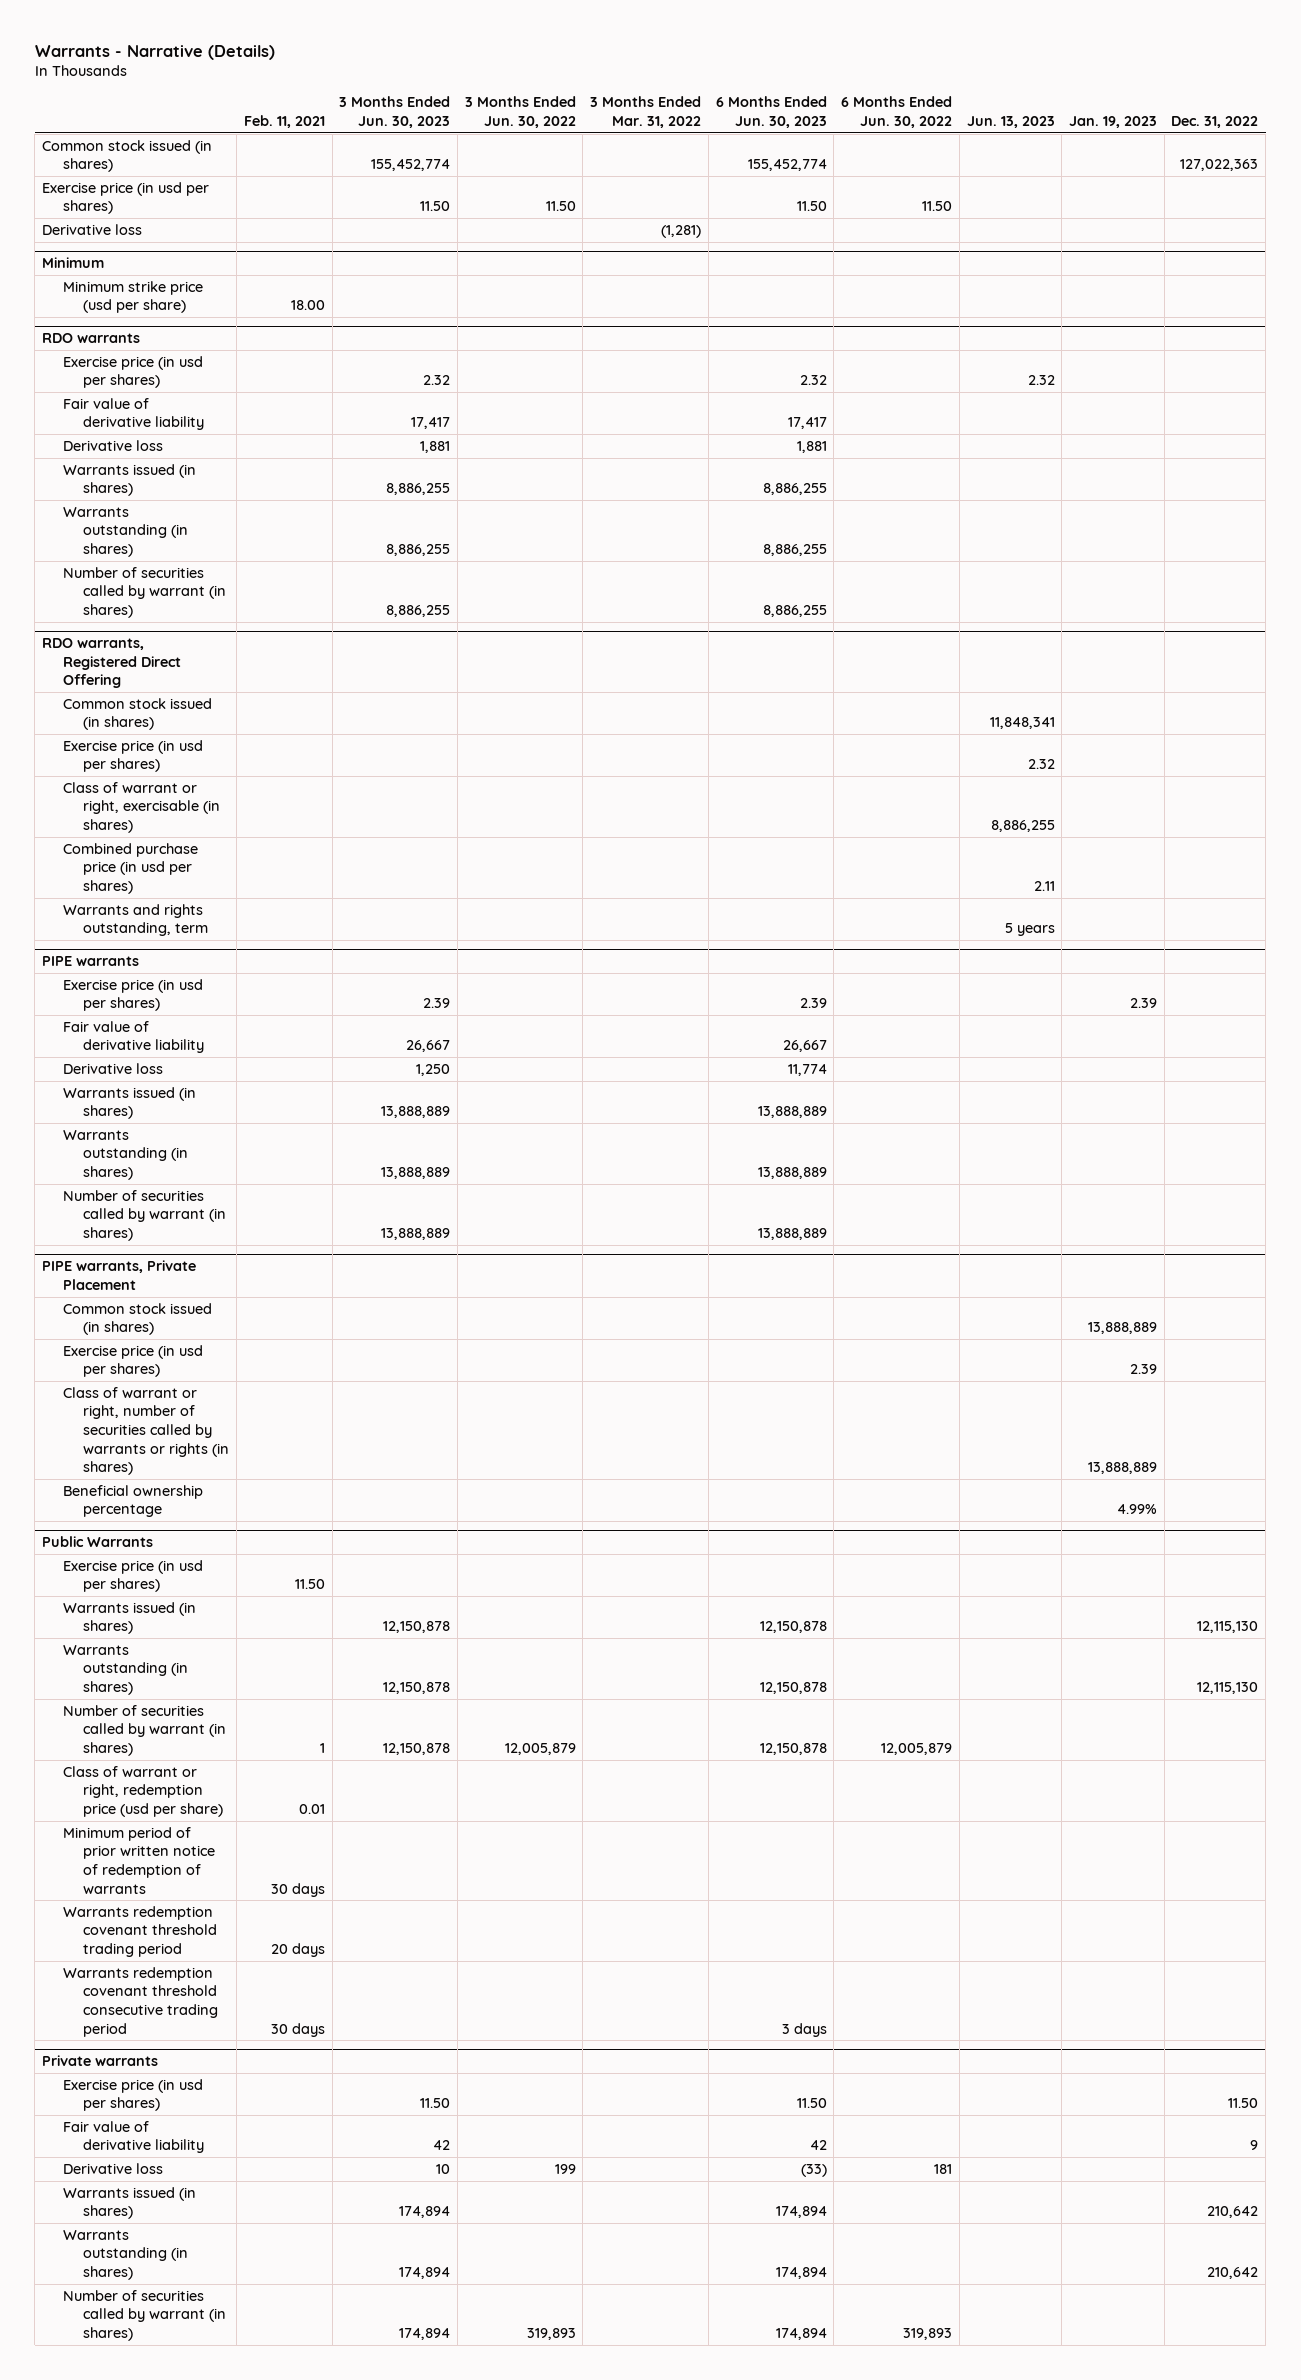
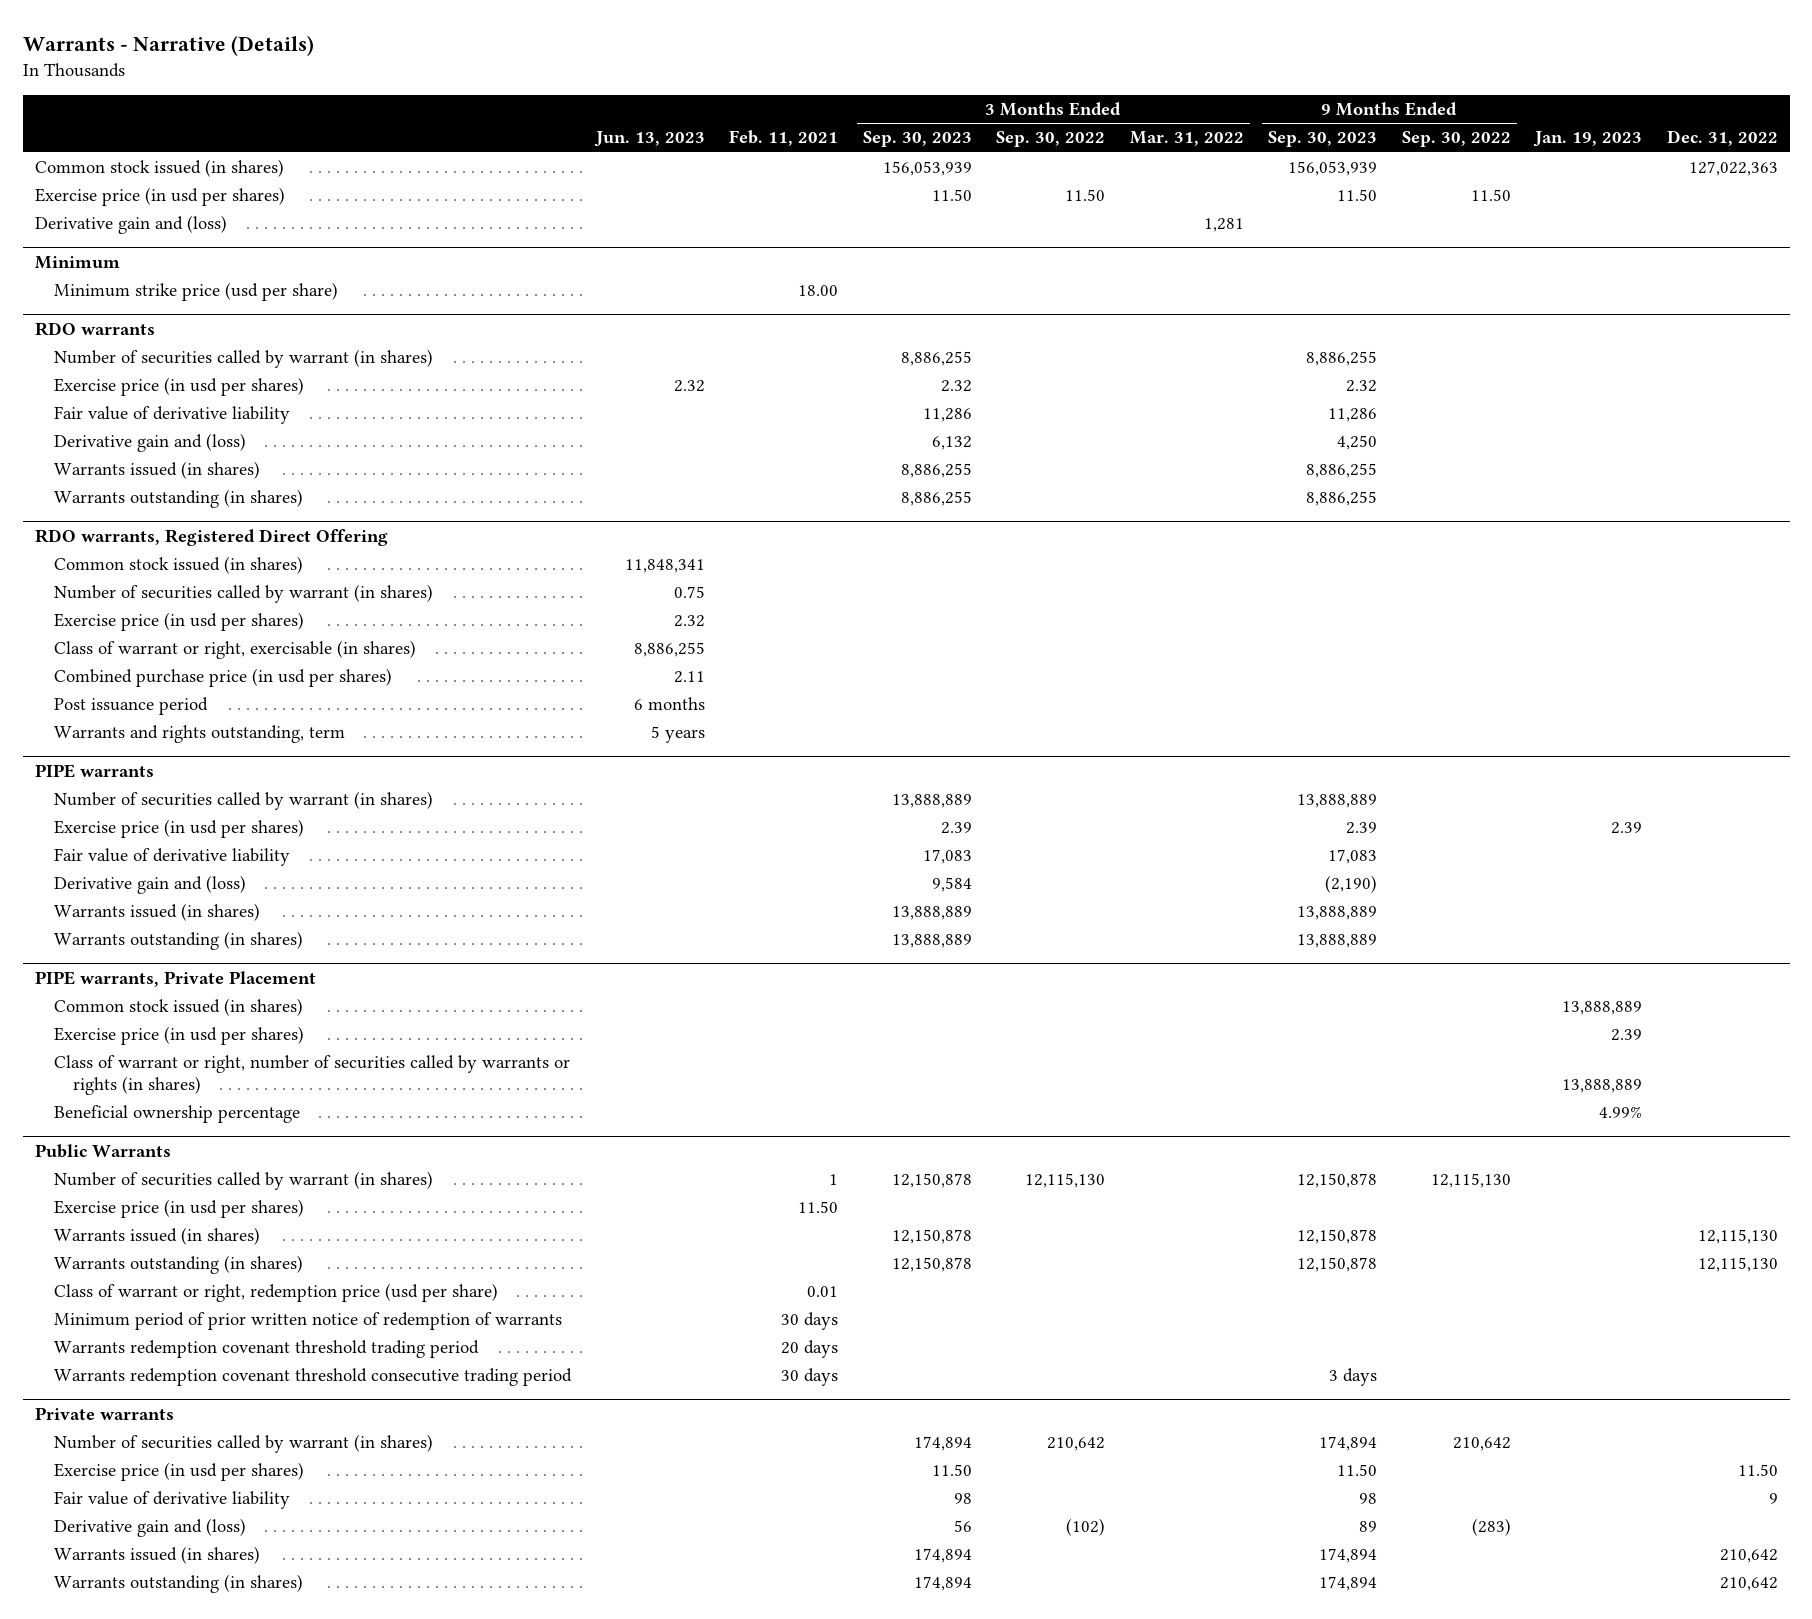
- | Feb. 11, 2021 | 3 Months Ended Jun. 30, 2023 | 3 Months Ended Jun. 30, 2022 | 3 Months Ended Mar. 31, 2022 | 6 Months Ended Jun. 30, 2023 | 6 Months Ended Jun. 30, 2022 | Jun. 13, 2023 | Jan. 19, 2023 | Dec. 31, 2022
+ | Jun. 13, 2023 | Feb. 11, 2021 | 3 Months Ended Sep. 30, 2023 | 3 Months Ended Sep. 30, 2022 | 3 Months Ended Mar. 31, 2022 | 9 Months Ended Sep. 30, 2023 | 9 Months Ended Sep. 30, 2022 | Jan. 19, 2023 | Dec. 31, 2022
- Derivative loss | | | | (1,281) | | | | |
+ Derivative gain and (loss) | | | | | 1,281 | | | |
@ RDO warrants
moved up: Number of securities called by warrant (in shares) | | | 8,886,255 | | | 8,886,255 | | |
- Derivative loss | | 1,881 | | | 1,881 | | | |
+ Derivative gain and (loss) | | | 6,132 | | | 4,250 | | |
@ RDO warrants, Registered Direct Offering
+ Number of securities called by warrant (in shares) | 0.75 | | | | | | | |
+ Post issuance period | 6 months | | | | | | | |
@ PIPE warrants
moved up: Number of securities called by warrant (in shares) | | | 13,888,889 | | | 13,888,889 | | |
- Derivative loss | | 1,250 | | | 11,774 | | | |
+ Derivative gain and (loss) | | | 9,584 | | | (2,190) | | |
@ Public Warrants
moved up: Number of securities called by warrant (in shares) | | 1 | 12,150,878 | 12,115,130 | | 12,150,878 | 12,115,130 | |
@ Private warrants
moved up: Number of securities called by warrant (in shares) | | | 174,894 | 210,642 | | 174,894 | 210,642 | |
- Derivative loss | | 10 | 199 | | (33) | 181 | | |
+ Derivative gain and (loss) | | | 56 | (102) | | 89 | (283) | |

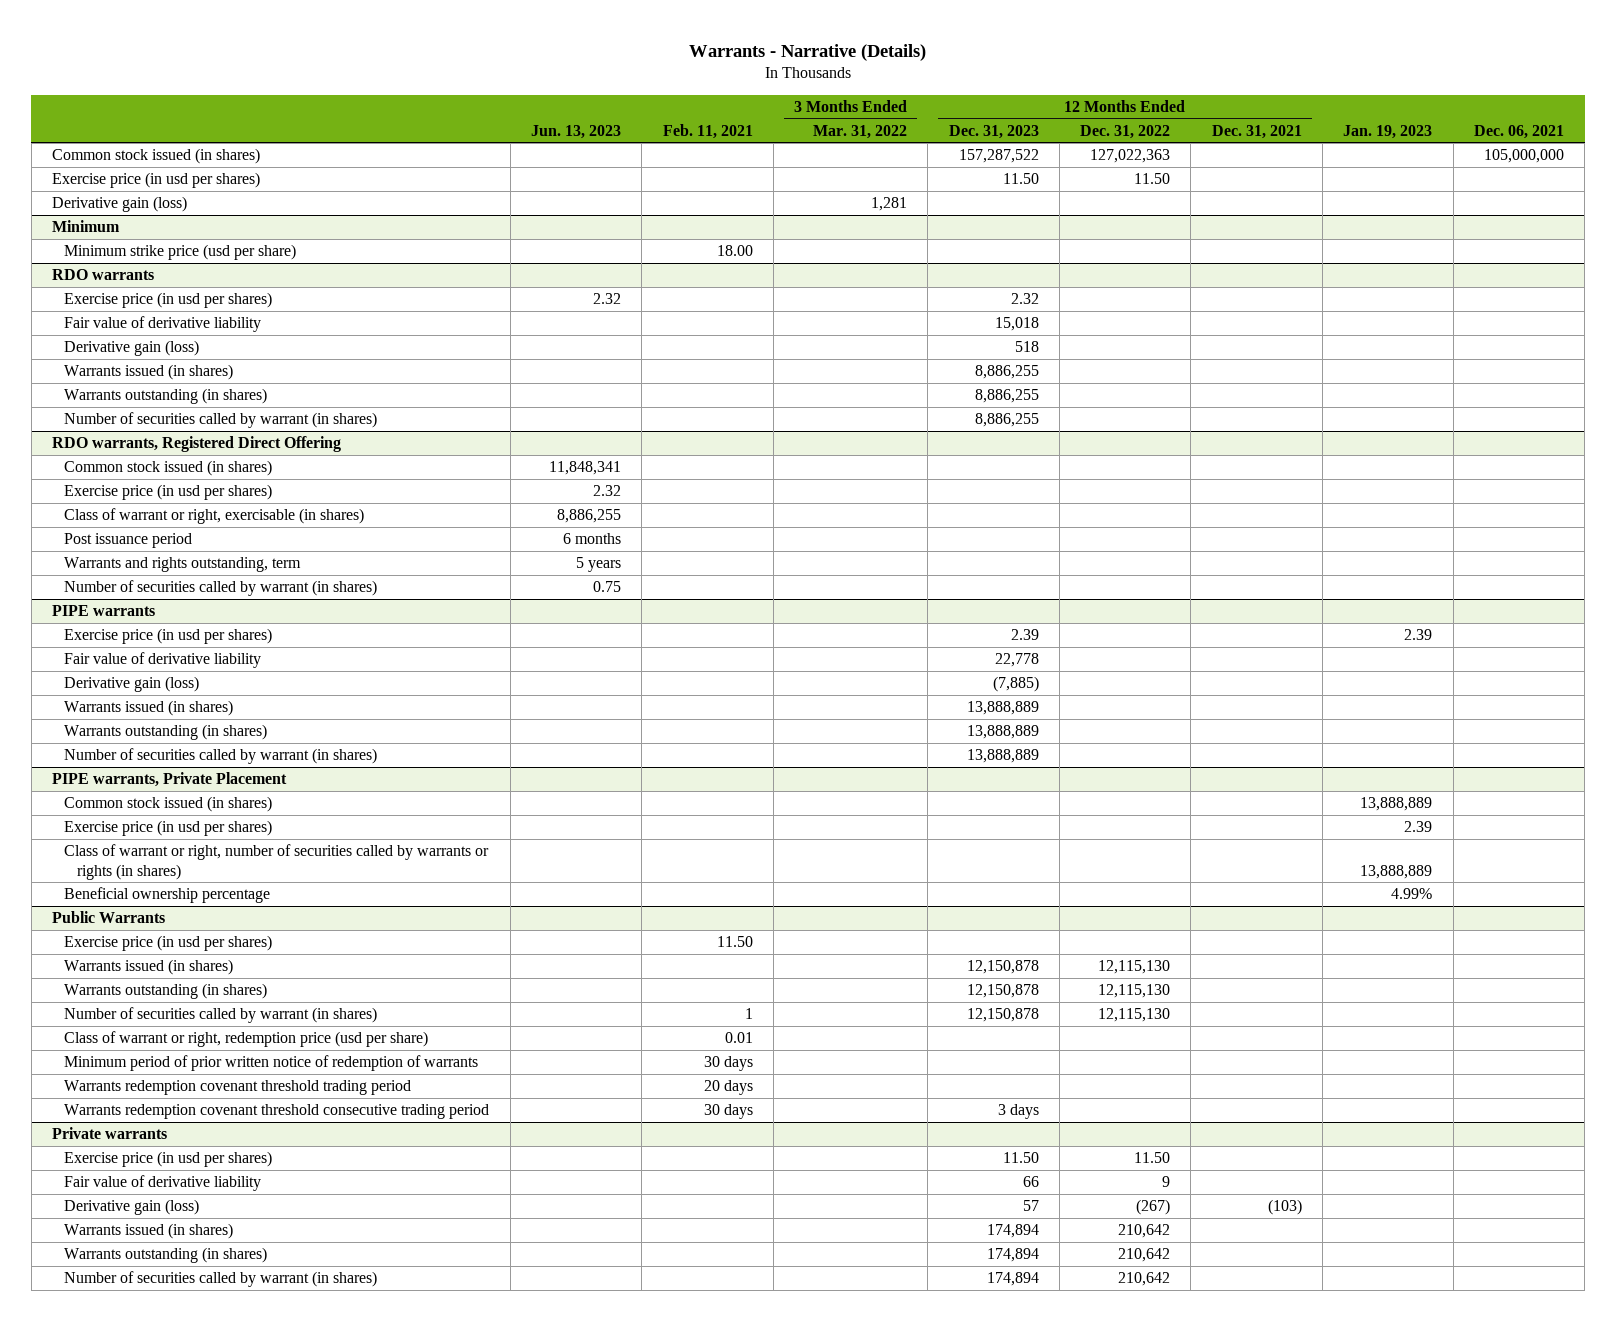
- | Jun. 13, 2023 | Feb. 11, 2021 | 3 Months Ended Sep. 30, 2023 | 3 Months Ended Sep. 30, 2022 | 3 Months Ended Mar. 31, 2022 | 9 Months Ended Sep. 30, 2023 | 9 Months Ended Sep. 30, 2022 | Jan. 19, 2023 | Dec. 31, 2022
+ | Jun. 13, 2023 | Feb. 11, 2021 | 3 Months Ended Mar. 31, 2022 | 12 Months Ended Dec. 31, 2023 | 12 Months Ended Dec. 31, 2022 | 12 Months Ended Dec. 31, 2021 | Jan. 19, 2023 | Dec. 06, 2021
- Derivative gain and (loss) | | | | | 1,281 | | | |
+ Derivative gain (loss) | | | 1,281 | | | | |
@ RDO warrants
- Derivative gain and (loss) | | | 6,132 | | | 4,250 | | |
+ Derivative gain (loss) | | | | 518 | | | |
moved down: Number of securities called by warrant (in shares) | | | | 8,886,255 | | | |
@ RDO warrants, Registered Direct Offering
- Combined purchase price (in usd per shares) | 2.11 | | | | | | | |
moved down: Number of securities called by warrant (in shares) | 0.75 | | | | | | |
@ PIPE warrants
- Derivative gain and (loss) | | | 9,584 | | | (2,190) | | |
+ Derivative gain (loss) | | | | (7,885) | | | |
moved down: Number of securities called by warrant (in shares) | | | | 13,888,889 | | | |
@ Public Warrants
moved down: Number of securities called by warrant (in shares) | | 1 | | 12,150,878 | 12,115,130 | | |
@ Private warrants
- Derivative gain and (loss) | | | 56 | (102) | | 89 | (283) | |
+ Derivative gain (loss) | | | | 57 | (267) | (103) | |
moved down: Number of securities called by warrant (in shares) | | | | 174,894 | 210,642 | | |

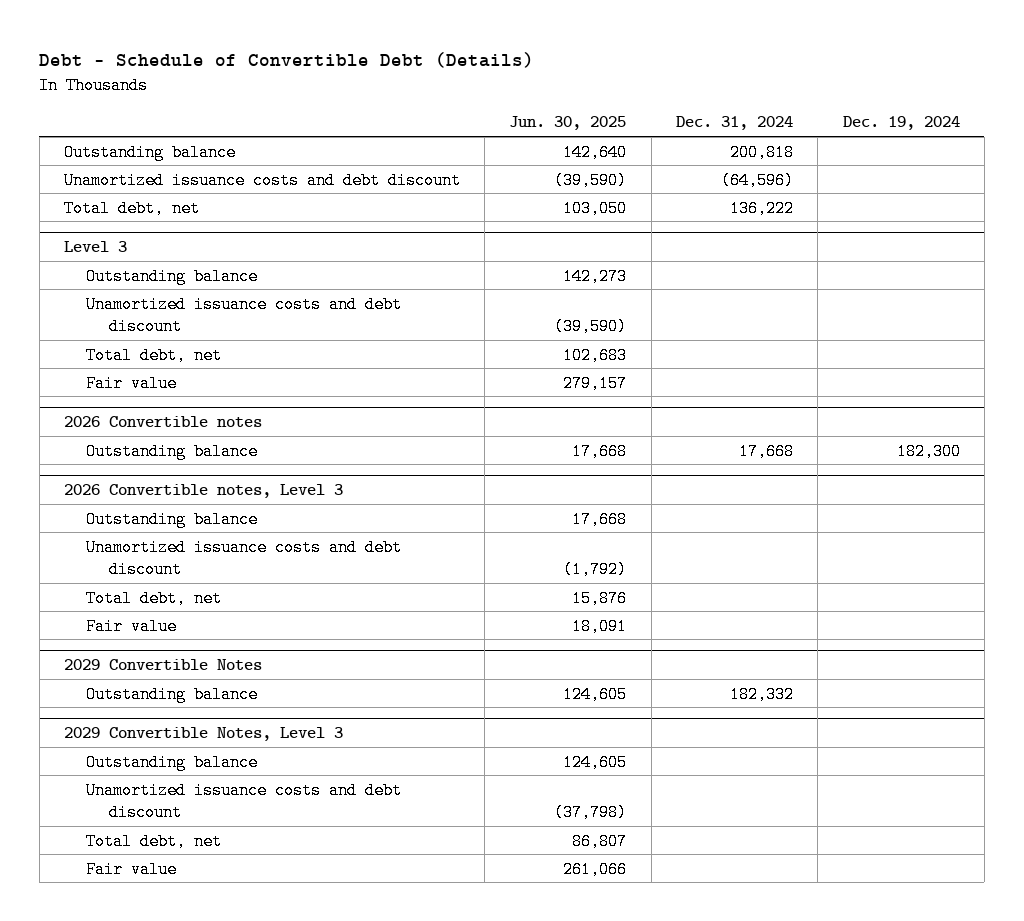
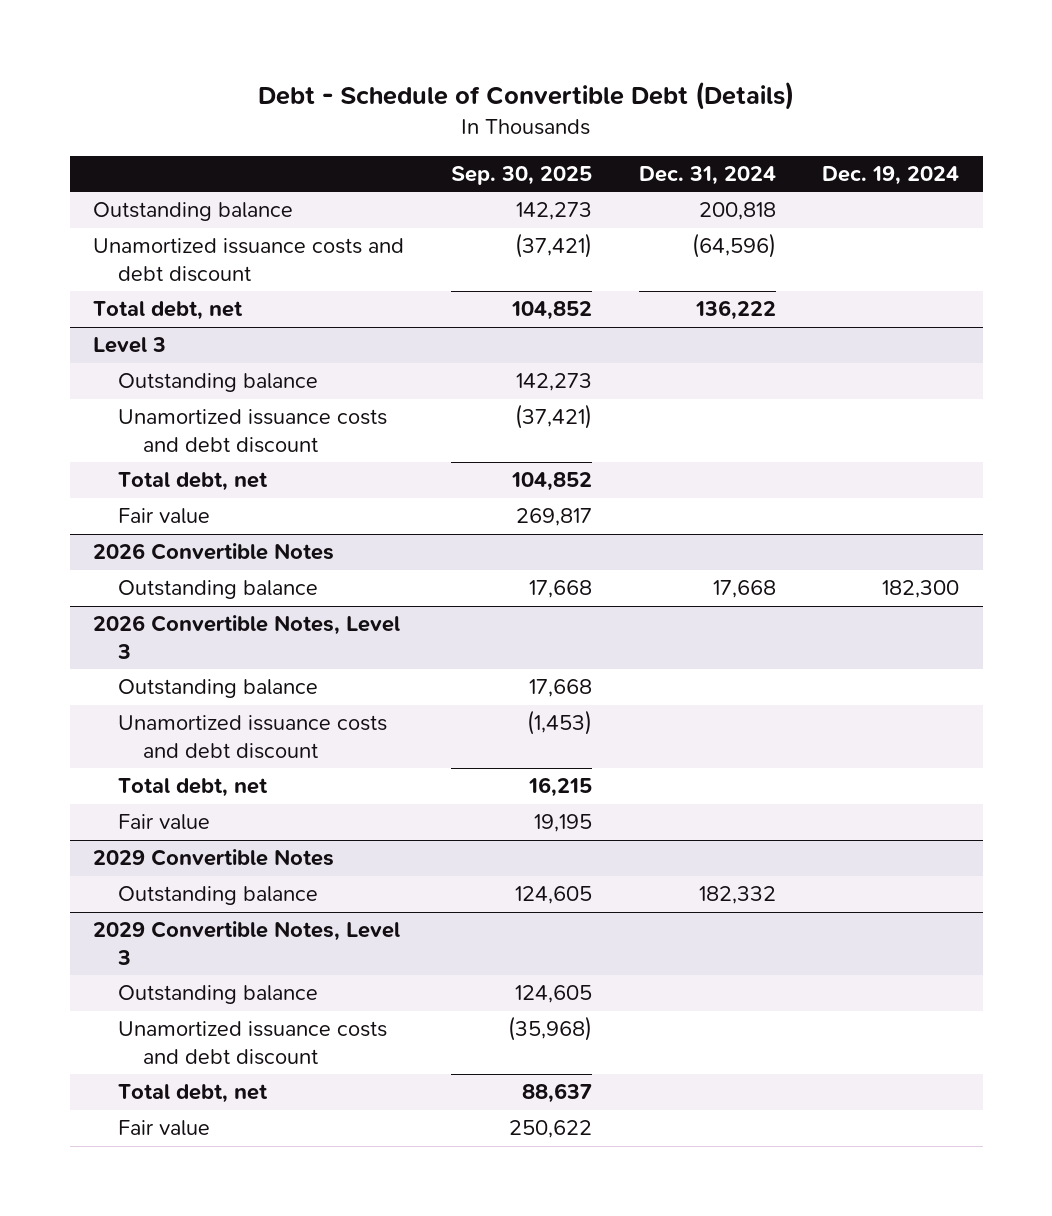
- | Jun. 30, 2025 | Dec. 31, 2024 | Dec. 19, 2024
+ | Sep. 30, 2025 | Dec. 31, 2024 | Dec. 19, 2024
- 2026 Convertible notes
+ 2026 Convertible Notes
- 2026 Convertible notes, Level 3
+ 2026 Convertible Notes, Level 3

